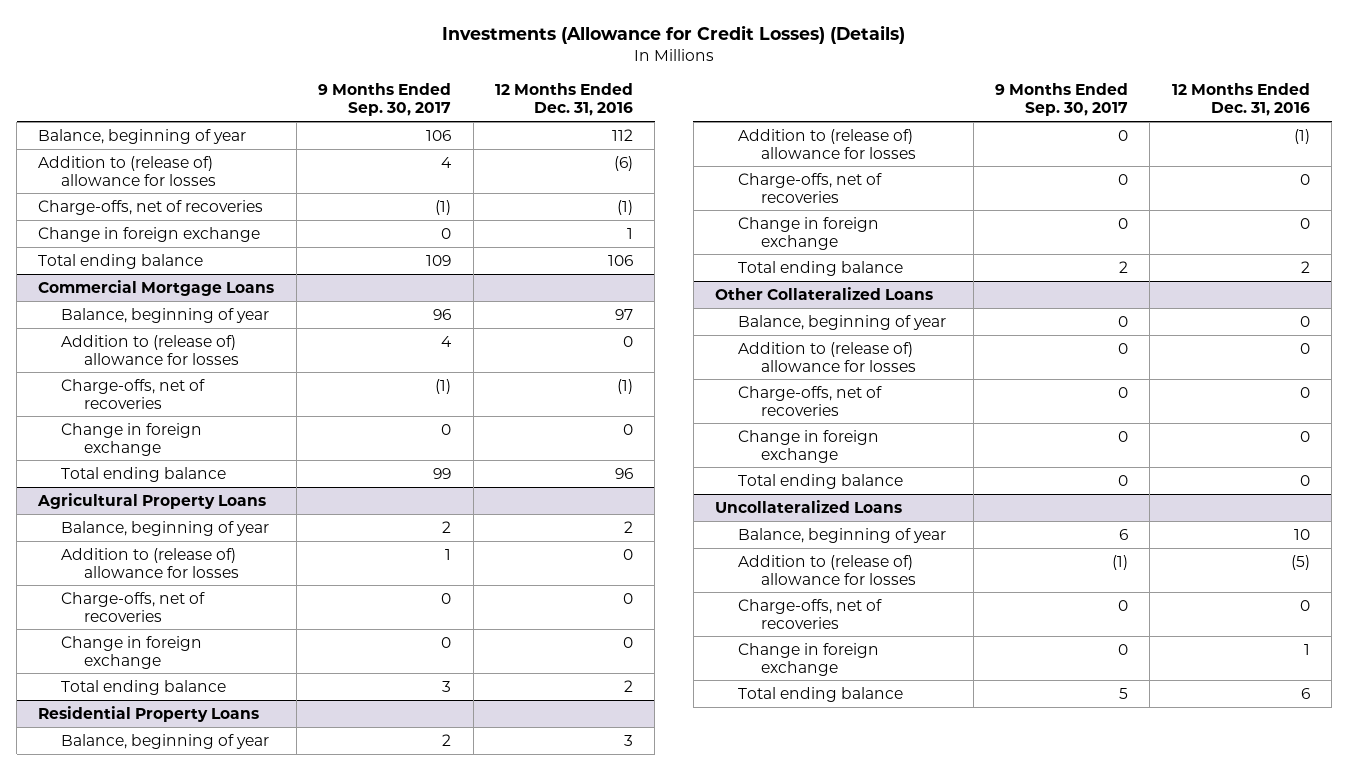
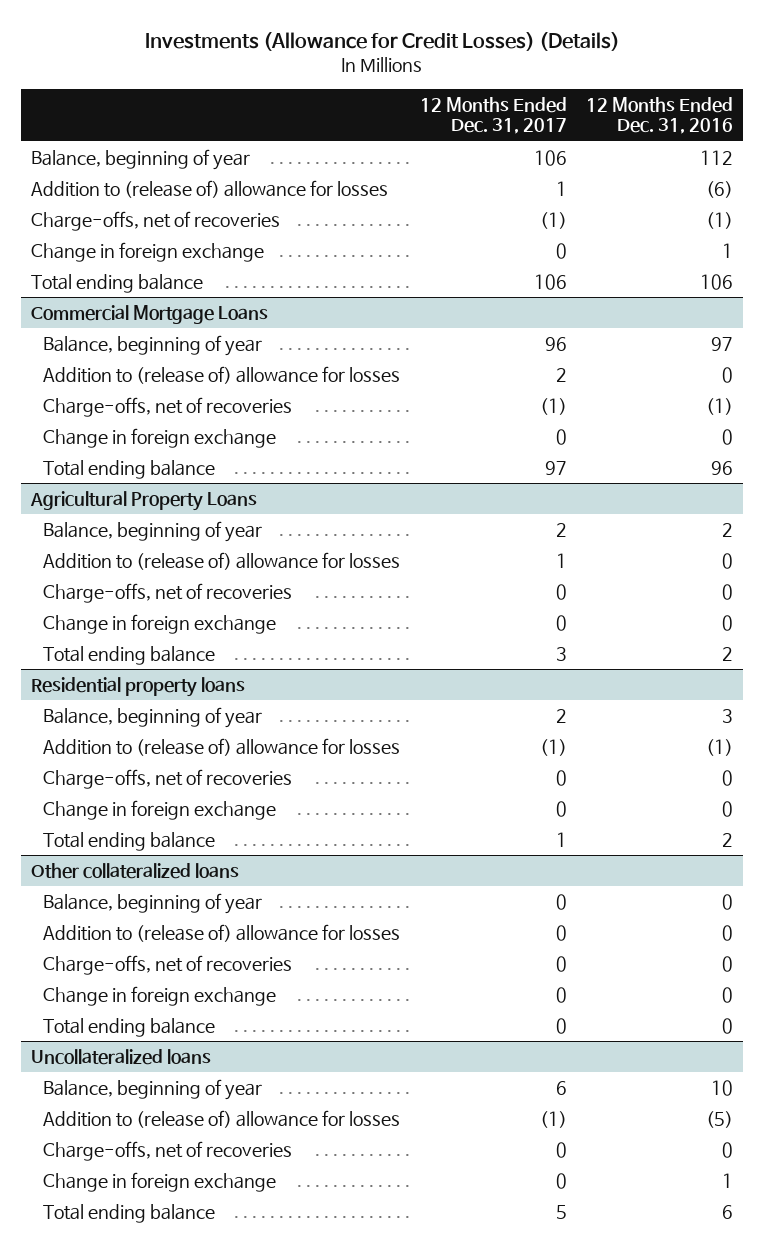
- | 9 Months Ended Sep. 30, 2017 | 12 Months Ended Dec. 31, 2016
+ | 12 Months Ended Dec. 31, 2017 | 12 Months Ended Dec. 31, 2016
- Residential Property Loans
+ Residential property loans
- Other Collateralized Loans
+ Other collateralized loans
- Uncollateralized Loans
+ Uncollateralized loans

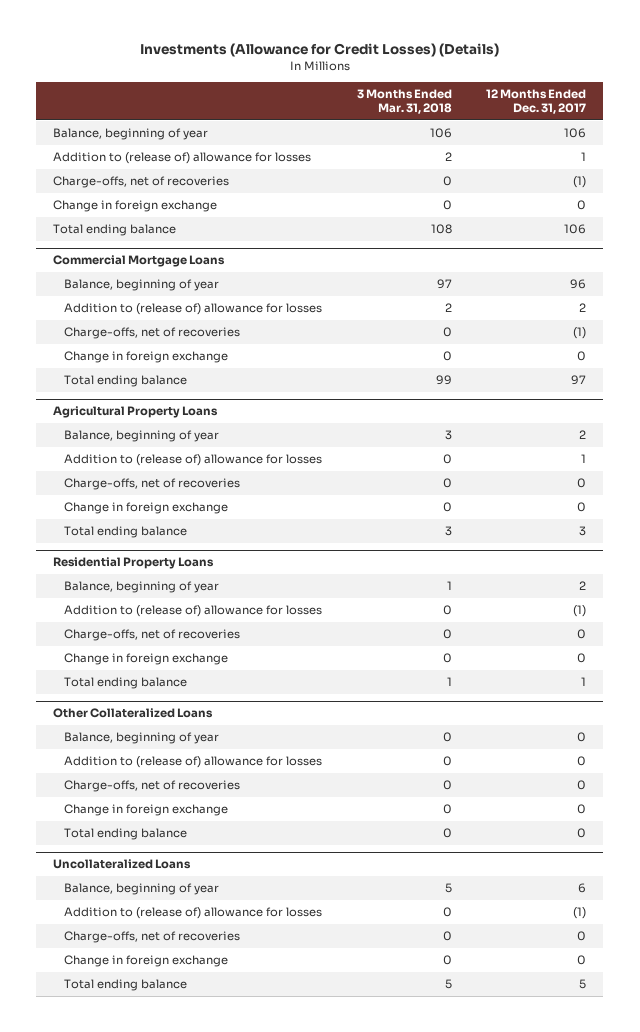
- | 12 Months Ended Dec. 31, 2017 | 12 Months Ended Dec. 31, 2016
+ | 3 Months Ended Mar. 31, 2018 | 12 Months Ended Dec. 31, 2017
- Residential property loans
+ Residential Property Loans
- Other collateralized loans
+ Other Collateralized Loans
- Uncollateralized loans
+ Uncollateralized Loans

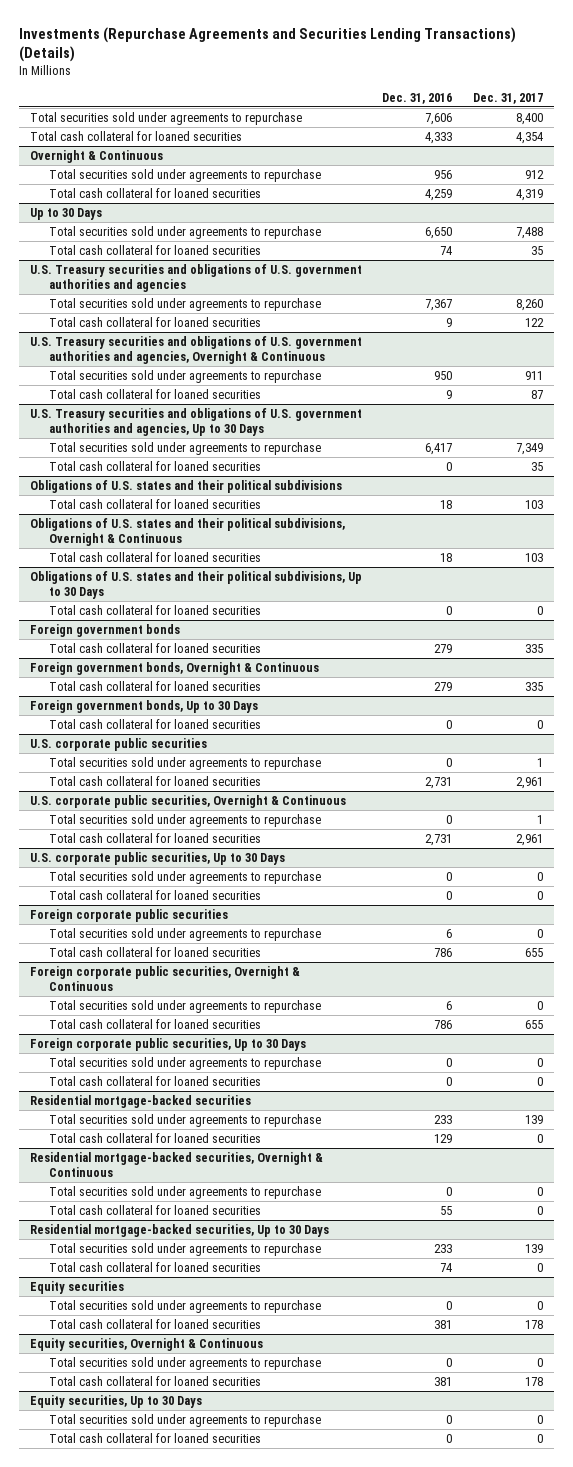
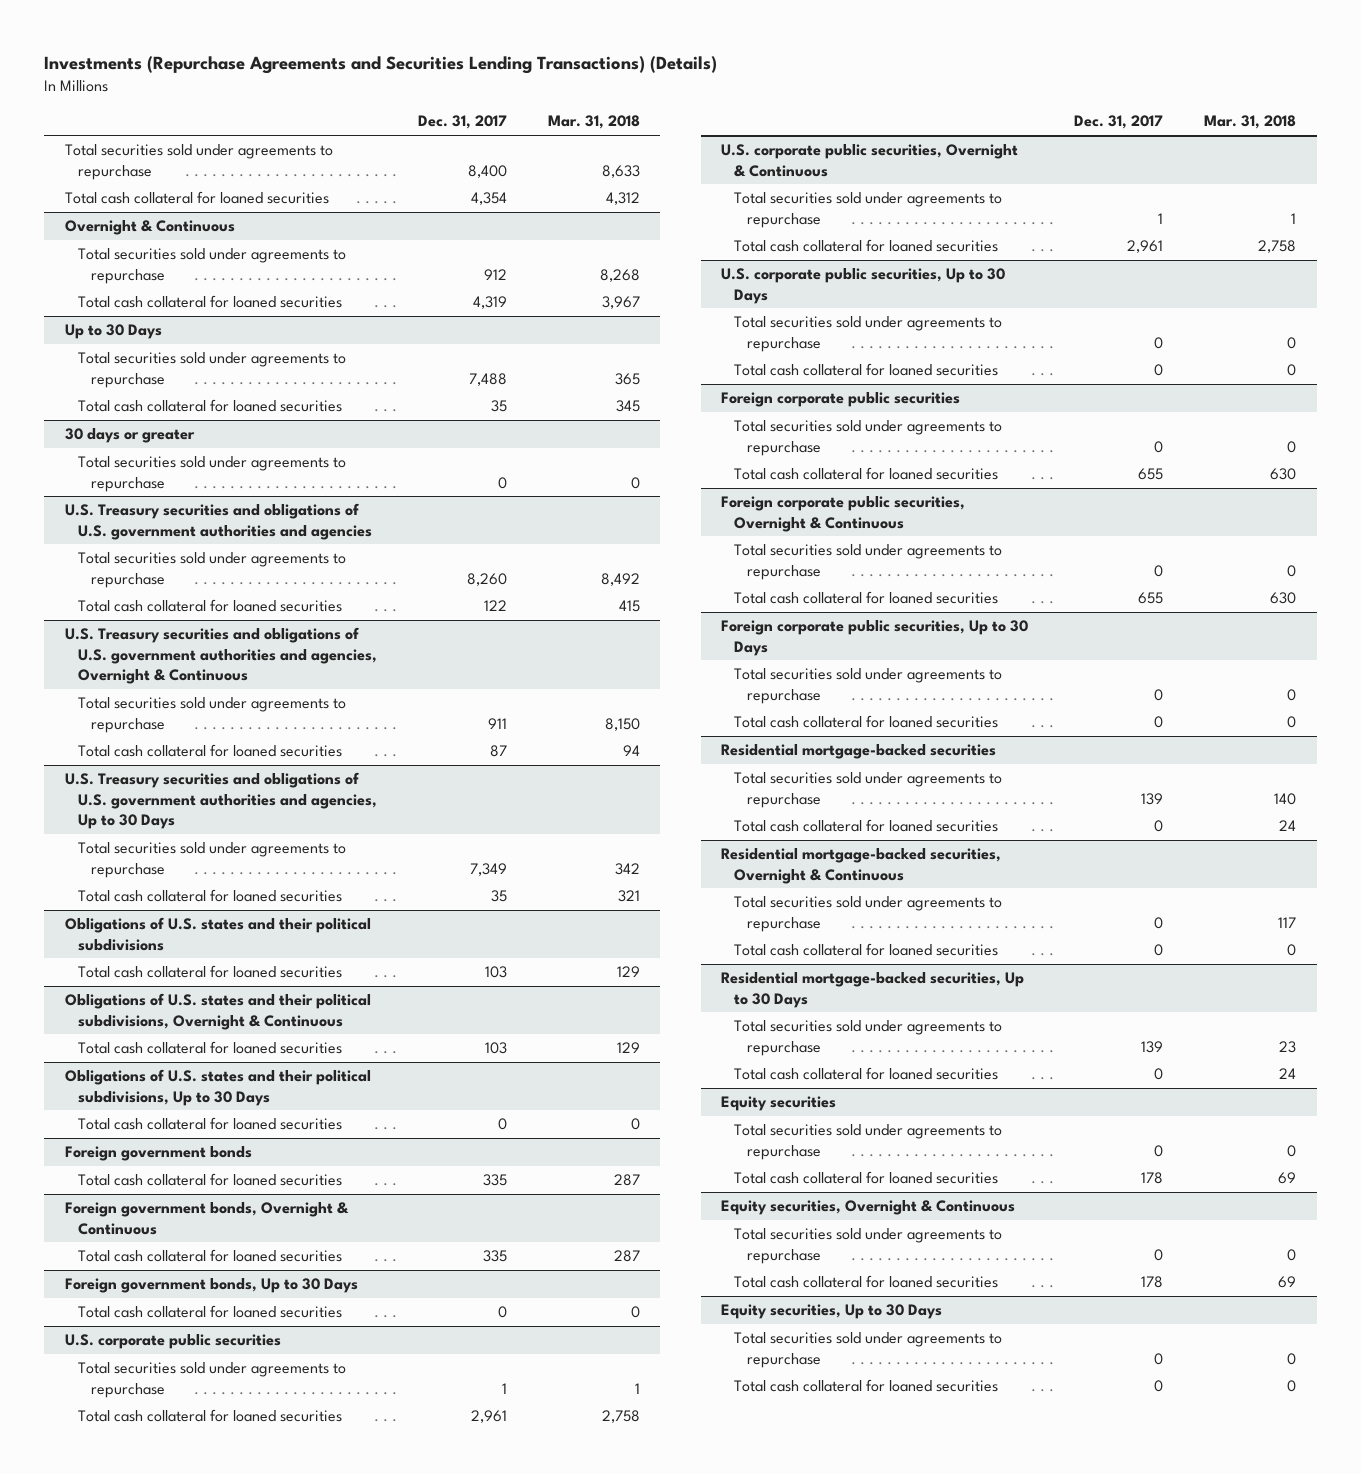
- | Dec. 31, 2016 | Dec. 31, 2017
+ | Dec. 31, 2017 | Mar. 31, 2018
+ 30 days or greater
+ Total securities sold under agreements to repurchase | 0 | 0

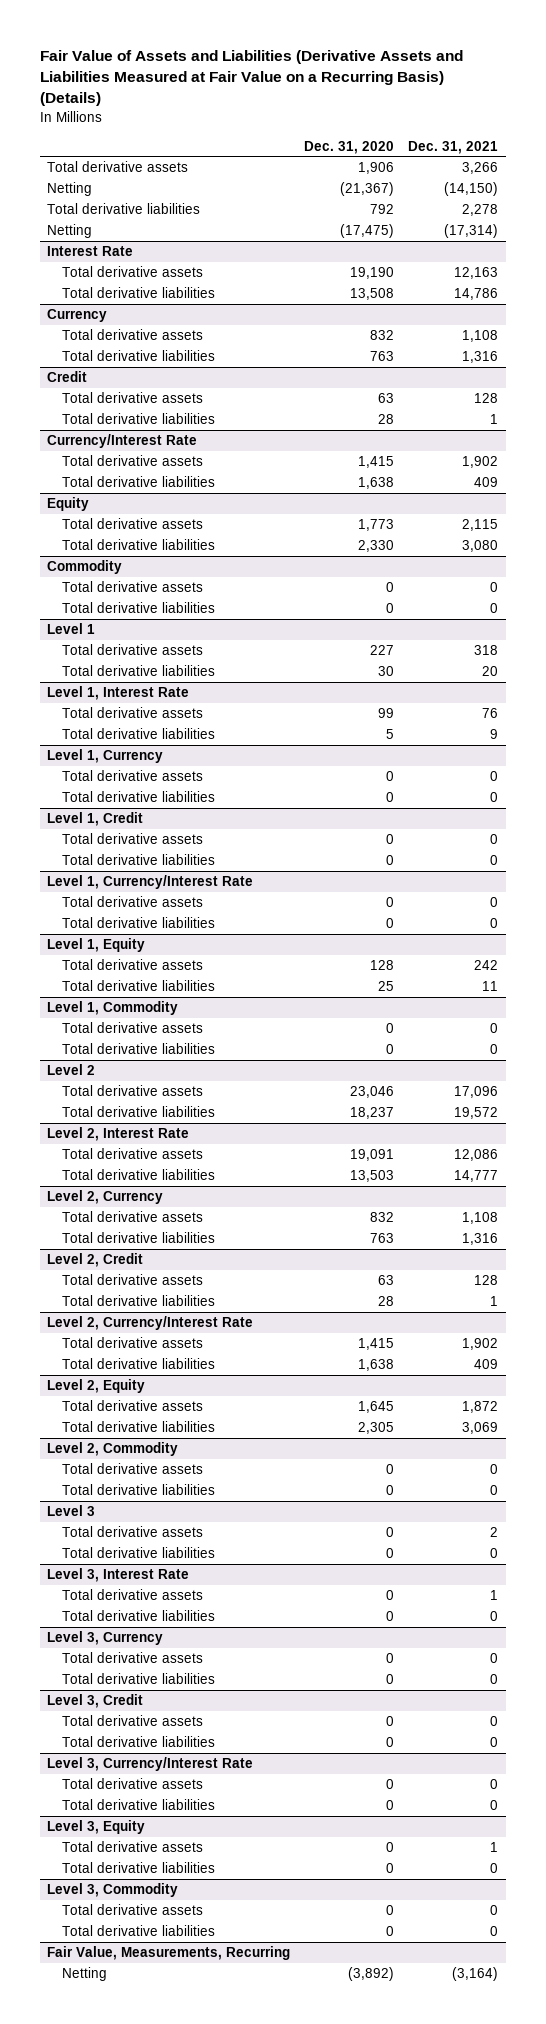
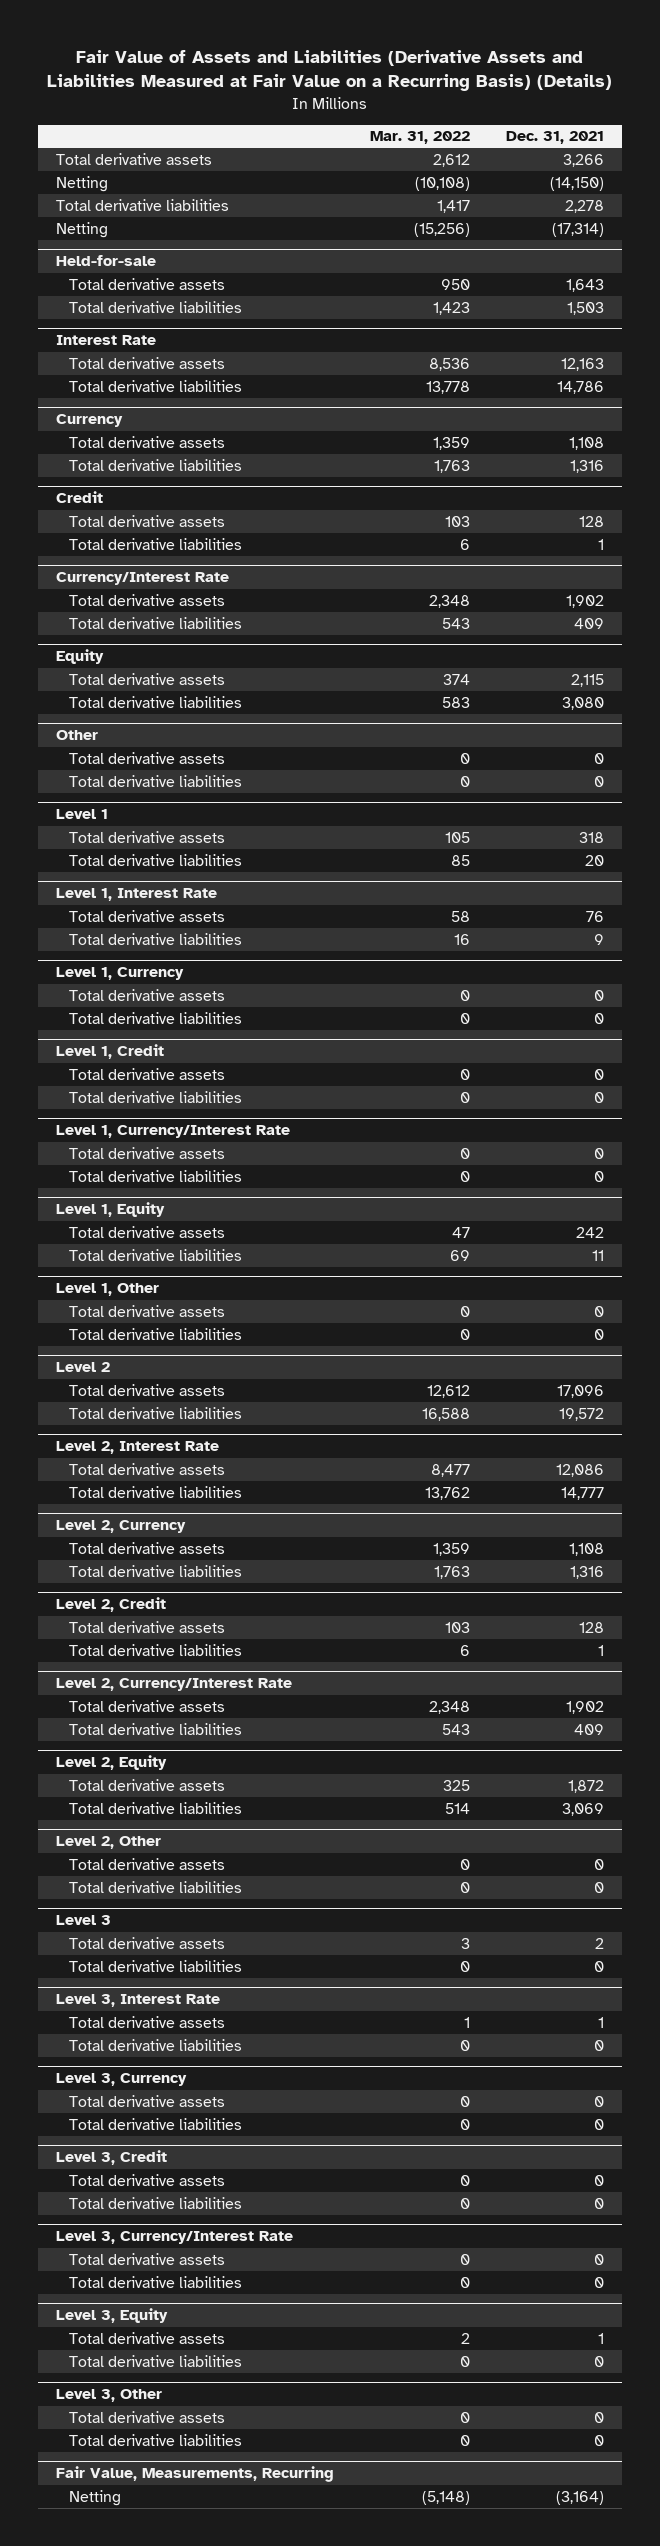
- | Dec. 31, 2020 | Dec. 31, 2021
+ | Mar. 31, 2022 | Dec. 31, 2021
+ Held-for-sale
+ Total derivative assets | 950 | 1,643
+ Total derivative liabilities | 1,423 | 1,503
- Commodity
+ Other
- Level 1, Commodity
+ Level 1, Other
- Level 2, Commodity
+ Level 2, Other
- Level 3, Commodity
+ Level 3, Other

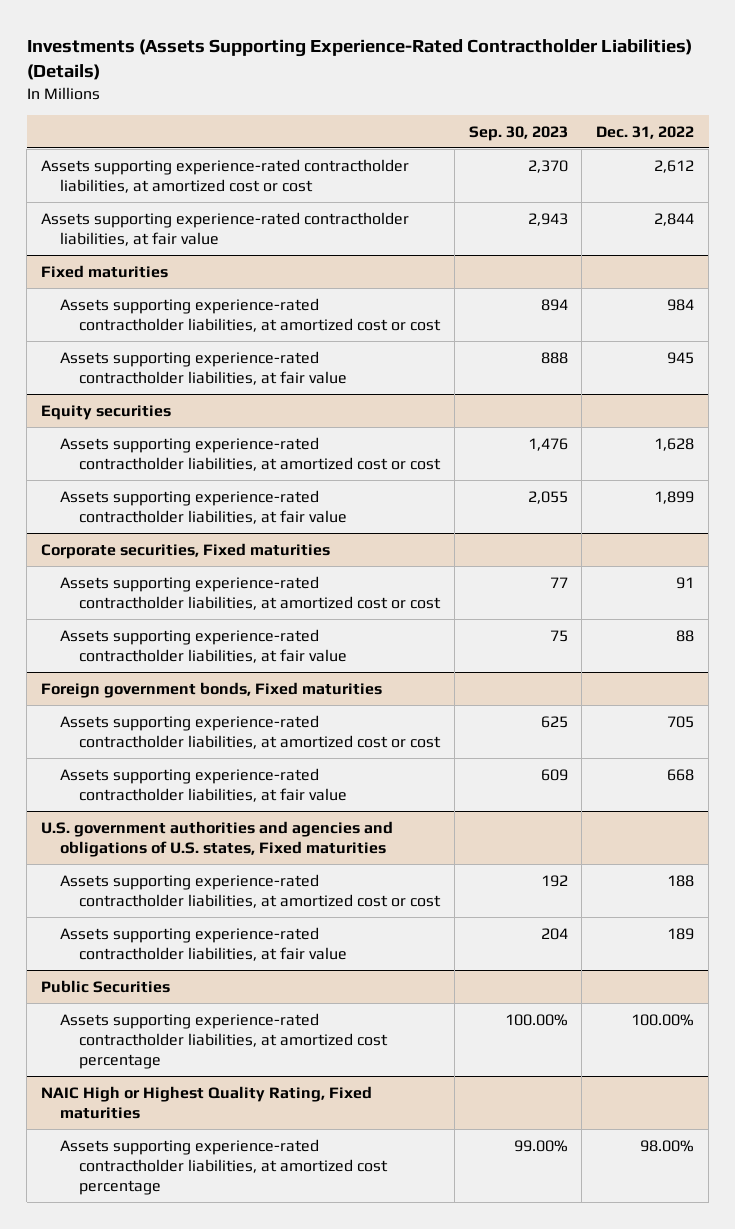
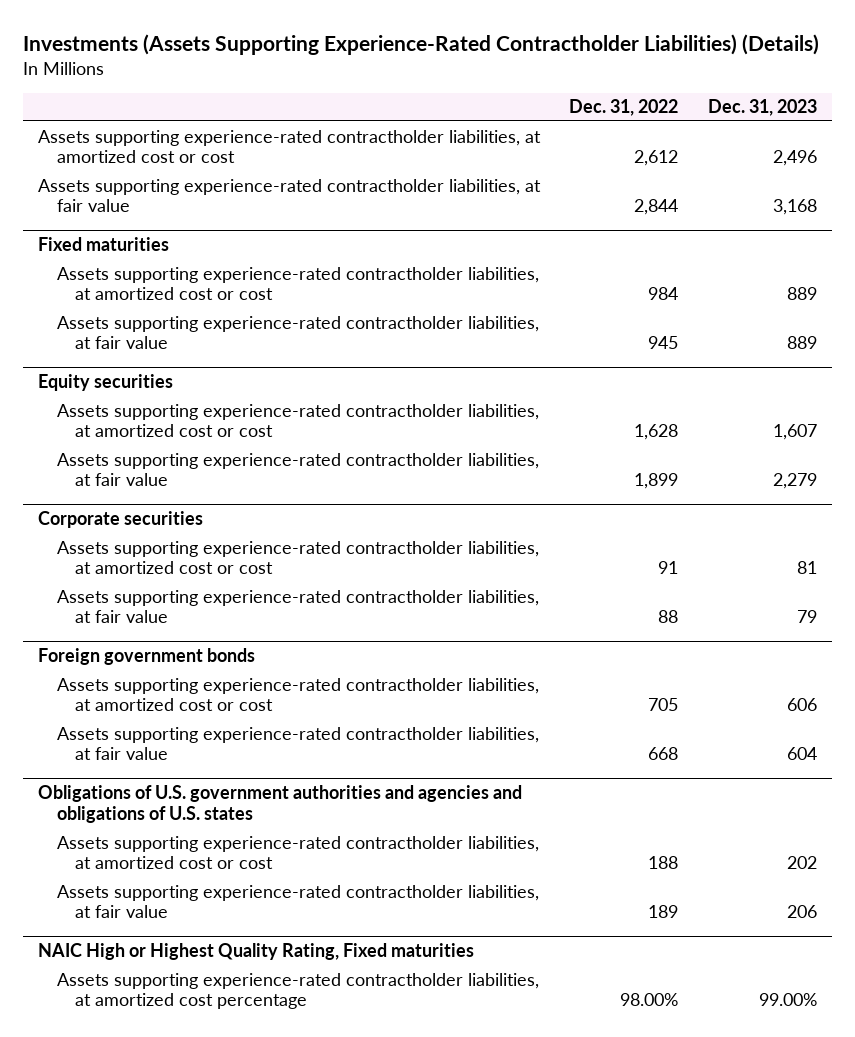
- | Sep. 30, 2023 | Dec. 31, 2022
+ | Dec. 31, 2022 | Dec. 31, 2023
- Corporate securities, Fixed maturities
+ Corporate securities
- Foreign government bonds, Fixed maturities
+ Foreign government bonds
- U.S. government authorities and agencies and obligations of U.S. states, Fixed maturities
+ Obligations of U.S. government authorities and agencies and obligations of U.S. states
- Public Securities
- Assets supporting experience-rated contractholder liabilities, at amortized cost percentage | 100.00% | 100.00%

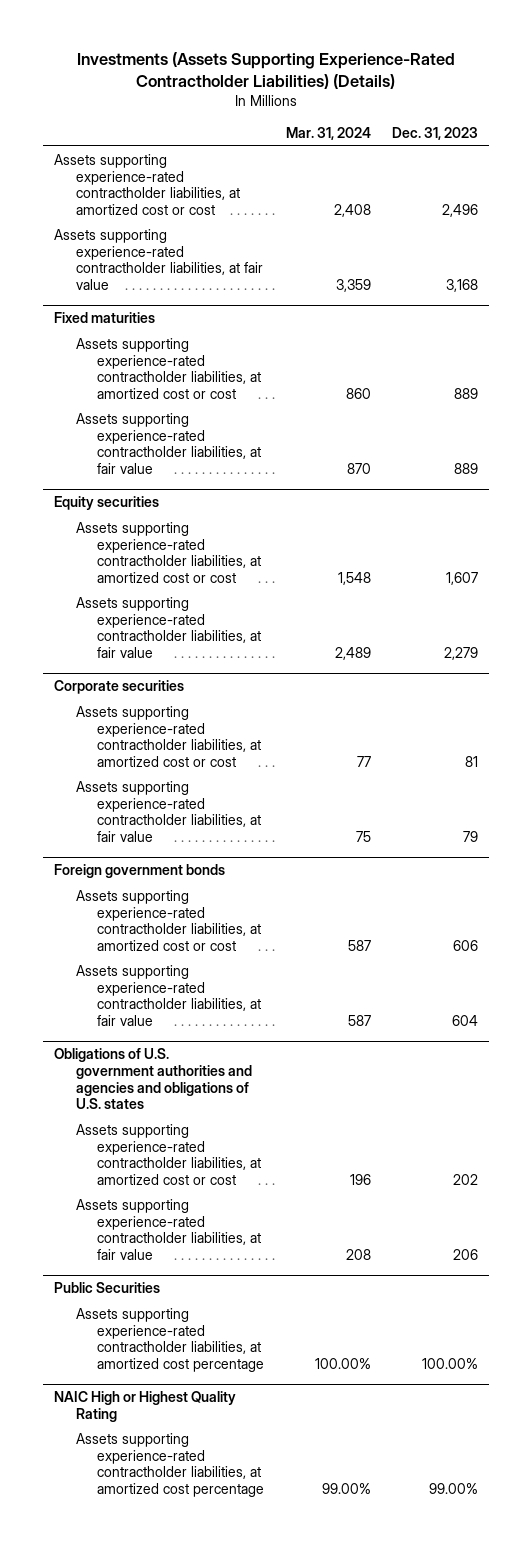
- | Dec. 31, 2022 | Dec. 31, 2023
+ | Mar. 31, 2024 | Dec. 31, 2023
- NAIC High or Highest Quality Rating, Fixed maturities
+ Public Securities
+ Assets supporting experience-rated contractholder liabilities, at amortized cost percentage | 100.00% | 100.00%
+ NAIC High or Highest Quality Rating

